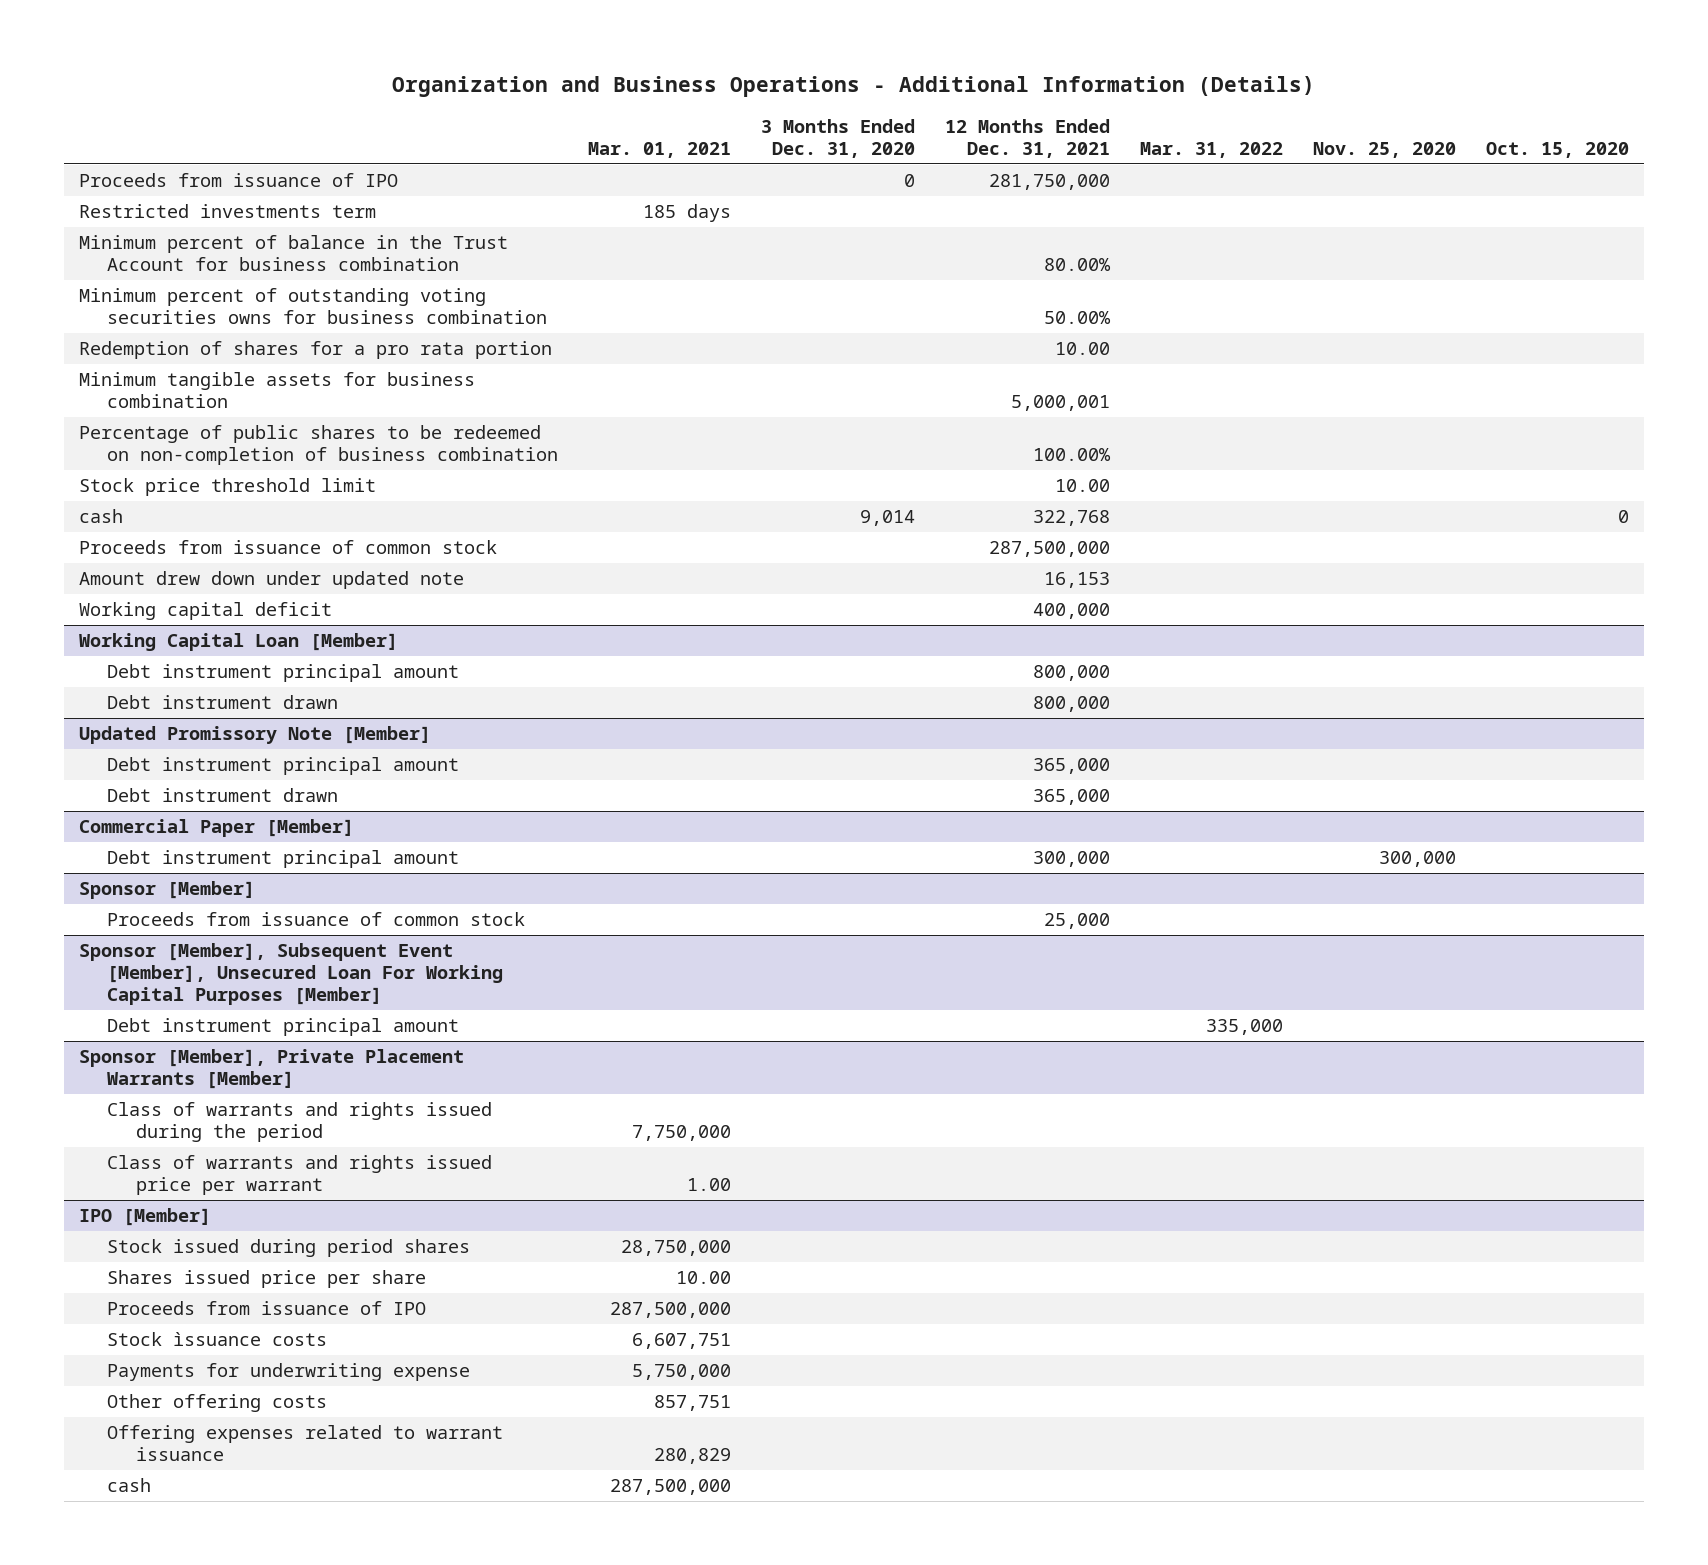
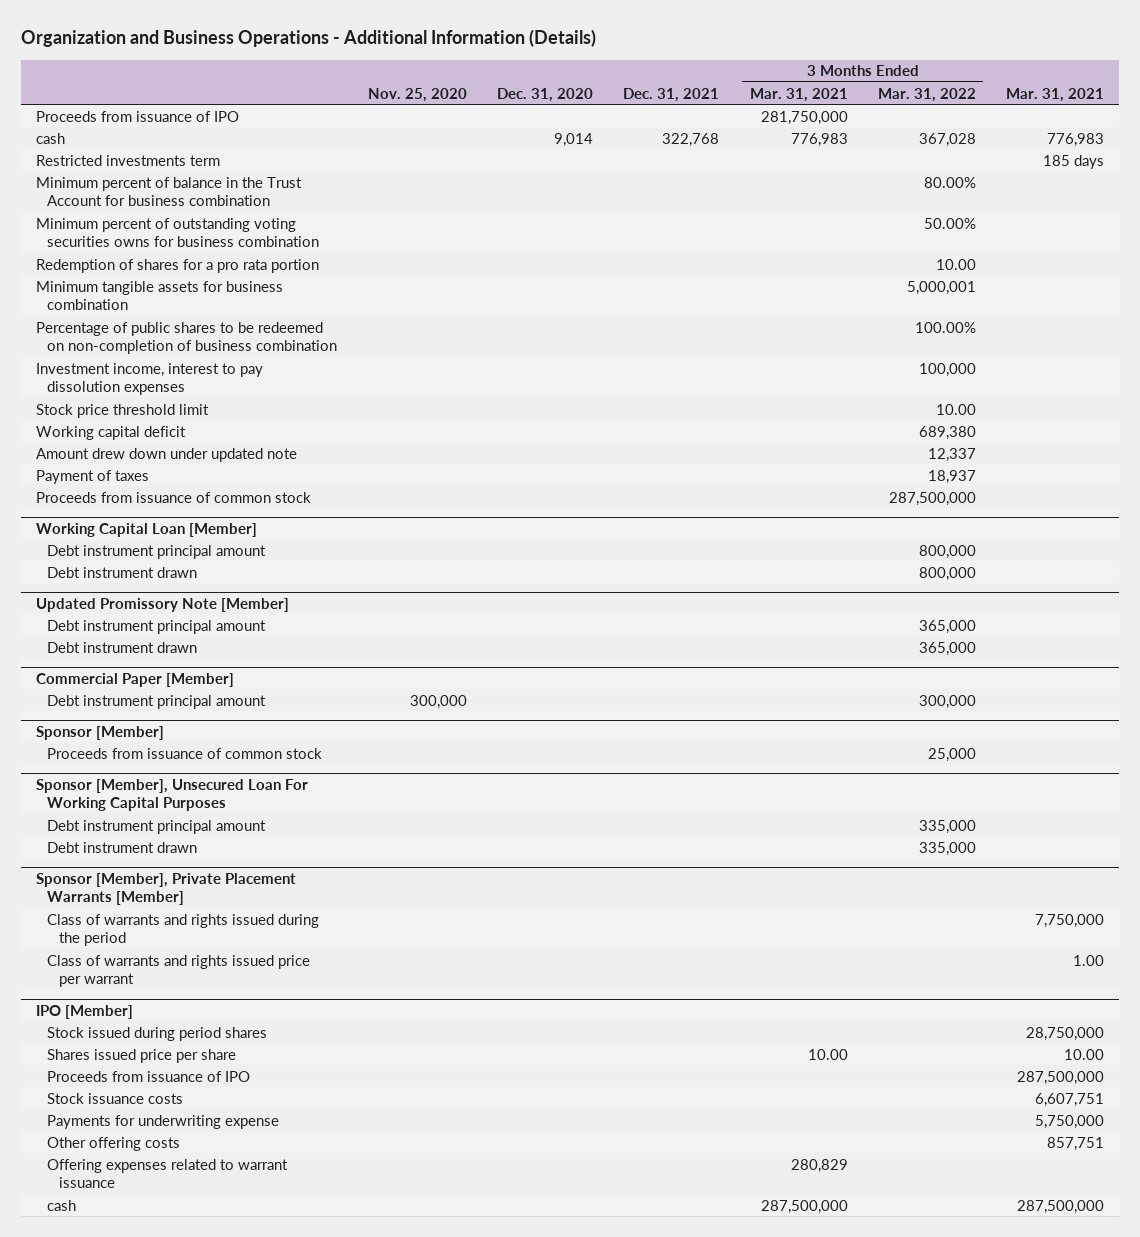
- | Mar. 01, 2021 | 3 Months Ended Dec. 31, 2020 | 12 Months Ended Dec. 31, 2021 | Mar. 31, 2022 | Nov. 25, 2020 | Oct. 15, 2020
+ | Nov. 25, 2020 | Dec. 31, 2020 | Dec. 31, 2021 | 3 Months Ended Mar. 31, 2021 | 3 Months Ended Mar. 31, 2022 | Mar. 31, 2021
moved up: cash | | 9,014 | 322,768 | 776,983 | 367,028 | 776,983
+ Investment income, interest to pay dissolution expenses | | | | | 100,000 |
moved down: Amount drew down under updated note | | | | | 12,337 |
+ Payment of taxes | | | | | 18,937 |
moved down: Proceeds from issuance of common stock | | | | | 287,500,000 |
- Sponsor [Member], Subsequent Event [Member], Unsecured Loan For Working Capital Purposes [Member]
+ Sponsor [Member], Unsecured Loan For Working Capital Purposes
+ Debt instrument drawn | | | | | 335,000 |
@ IPO [Member]
- Stock ìssuance costs | 6,607,751 | | | | |
+ Stock issuance costs | | | | | | 6,607,751

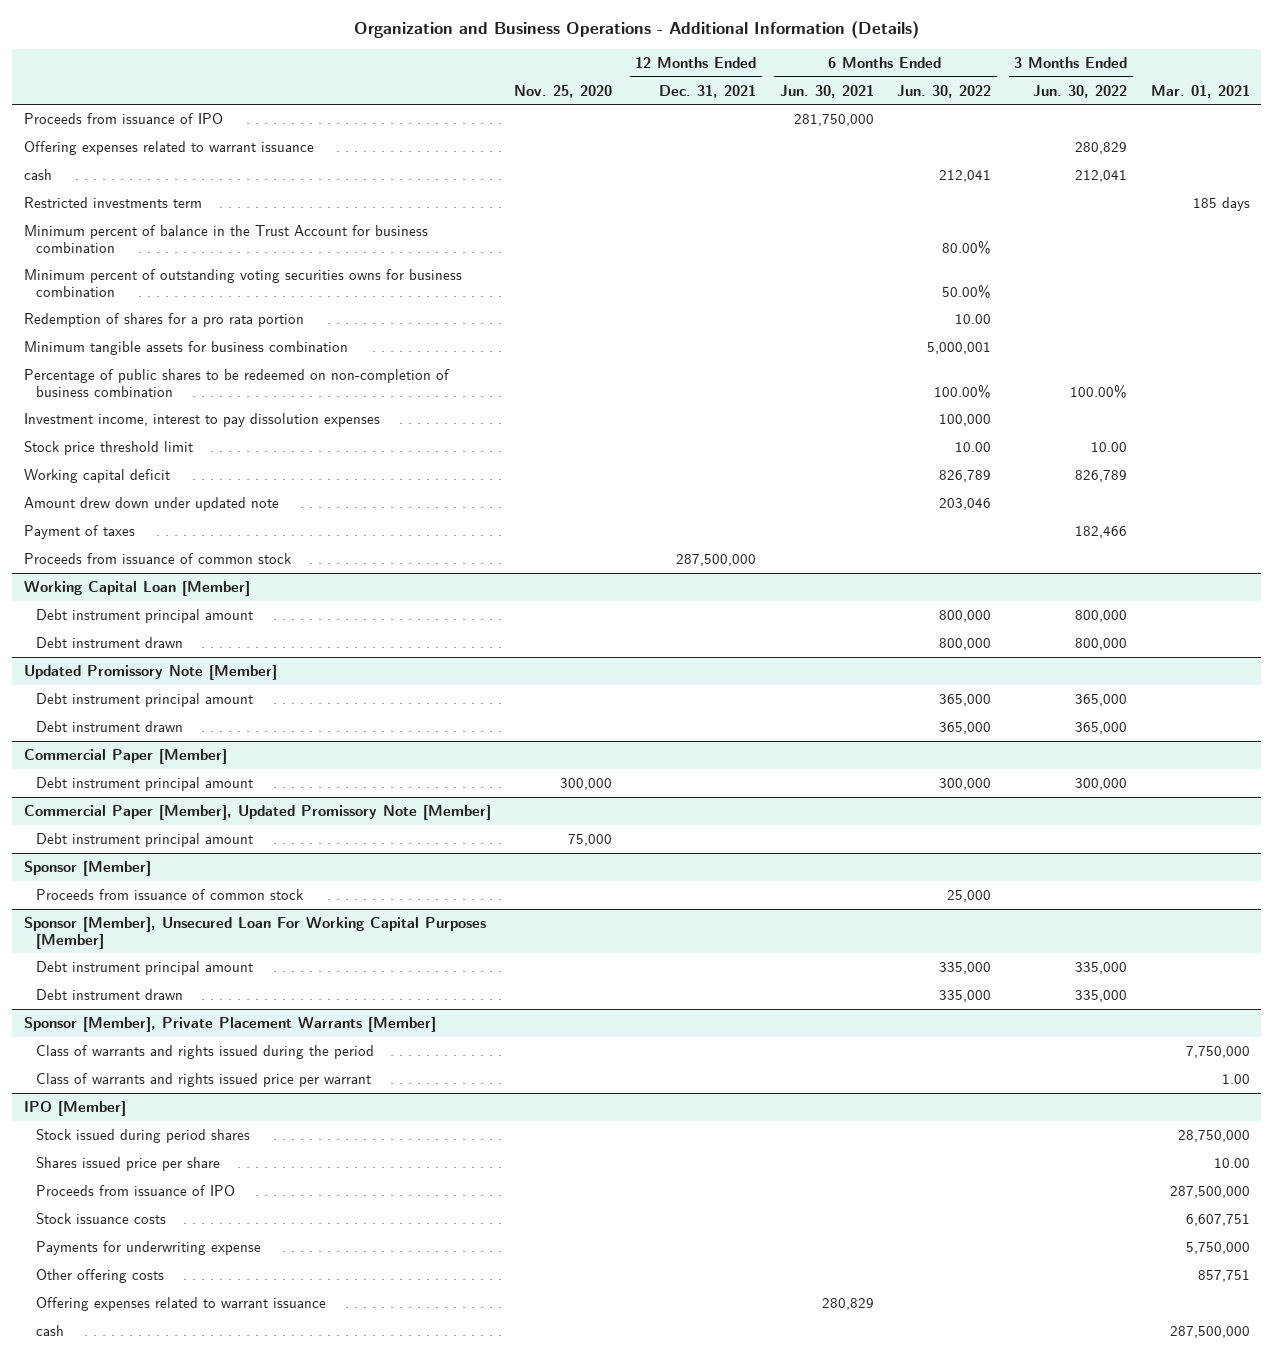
- | Nov. 25, 2020 | Dec. 31, 2020 | Dec. 31, 2021 | 3 Months Ended Mar. 31, 2021 | 3 Months Ended Mar. 31, 2022 | Mar. 31, 2021
+ | Nov. 25, 2020 | 12 Months Ended Dec. 31, 2021 | 6 Months Ended Jun. 30, 2021 | 6 Months Ended Jun. 30, 2022 | 3 Months Ended Jun. 30, 2022 | Mar. 01, 2021
+ Offering expenses related to warrant issuance | | | | | 280,829 |
+ Commercial Paper [Member], Updated Promissory Note [Member]
+ Debt instrument principal amount | 75,000 | | | | |
- Sponsor [Member], Unsecured Loan For Working Capital Purposes
+ Sponsor [Member], Unsecured Loan For Working Capital Purposes [Member]

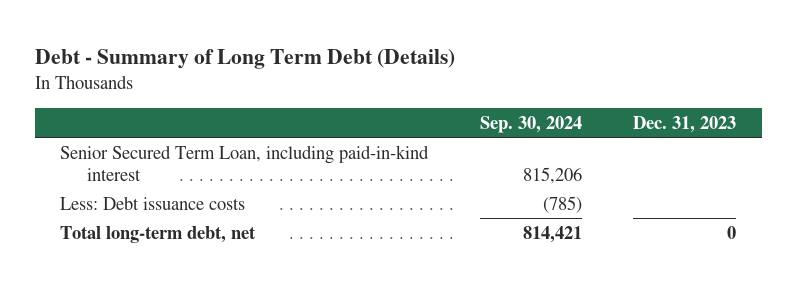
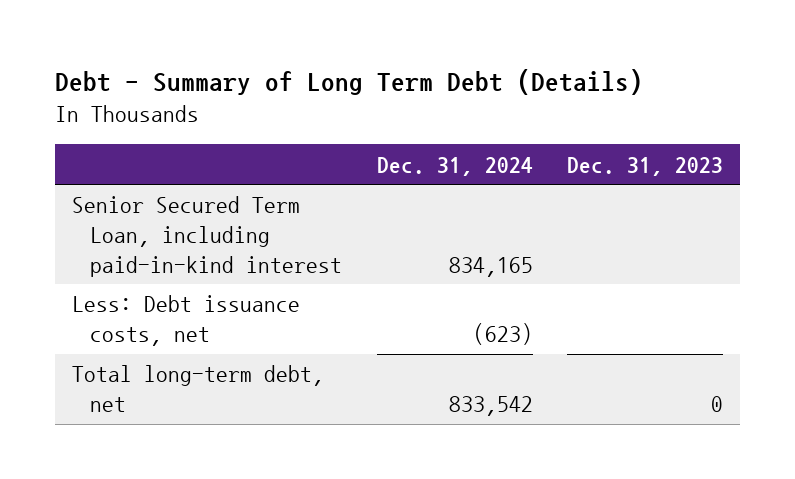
- | Sep. 30, 2024 | Dec. 31, 2023
+ | Dec. 31, 2024 | Dec. 31, 2023
- Less: Debt issuance costs | (785) |
+ Less: Debt issuance costs, net | (623) |

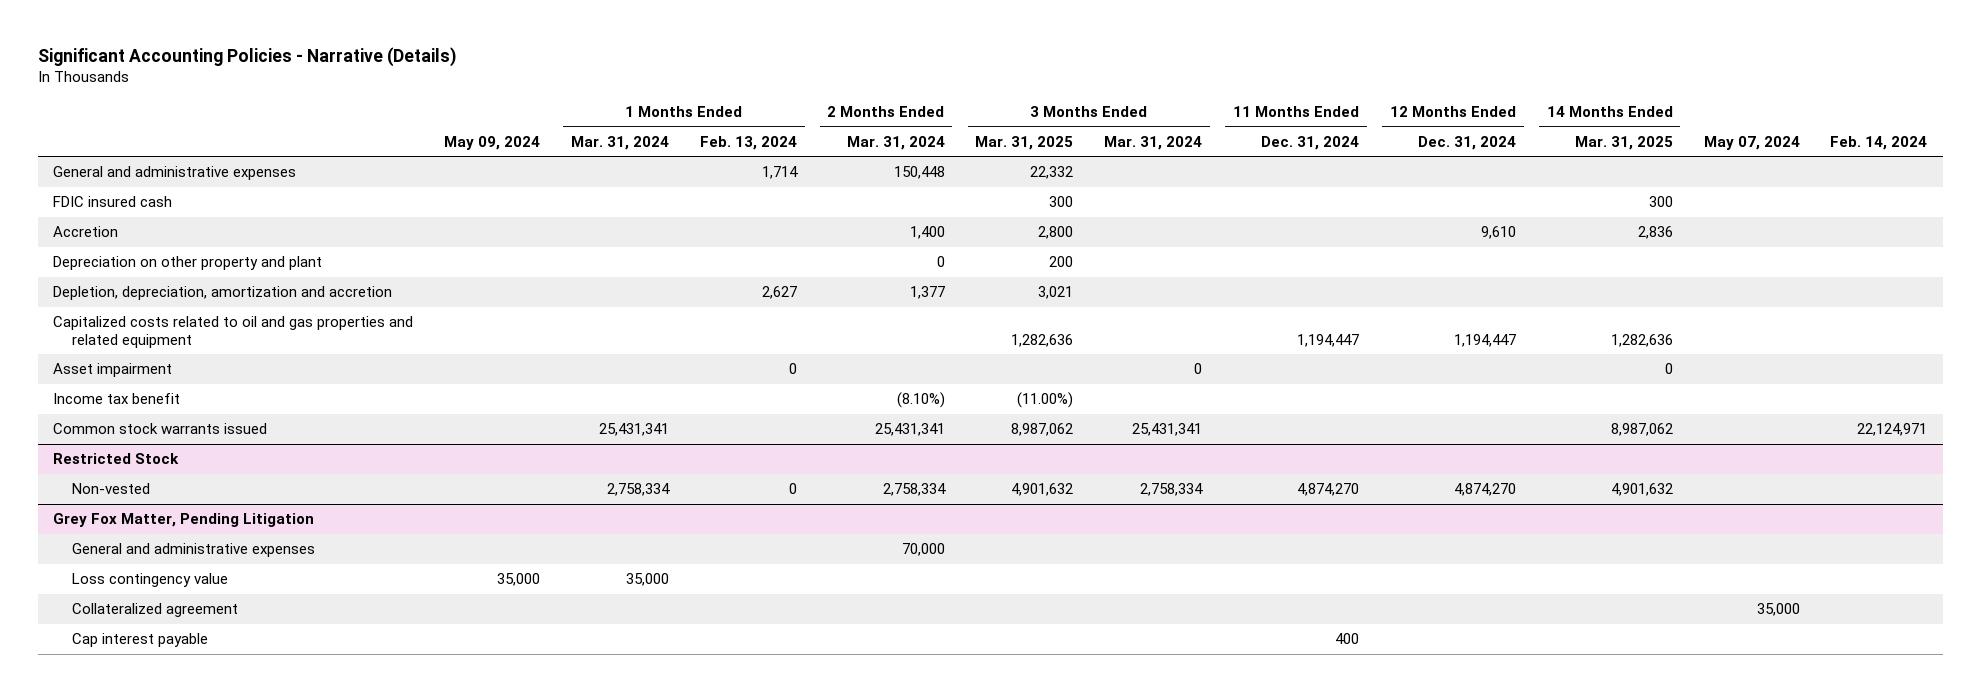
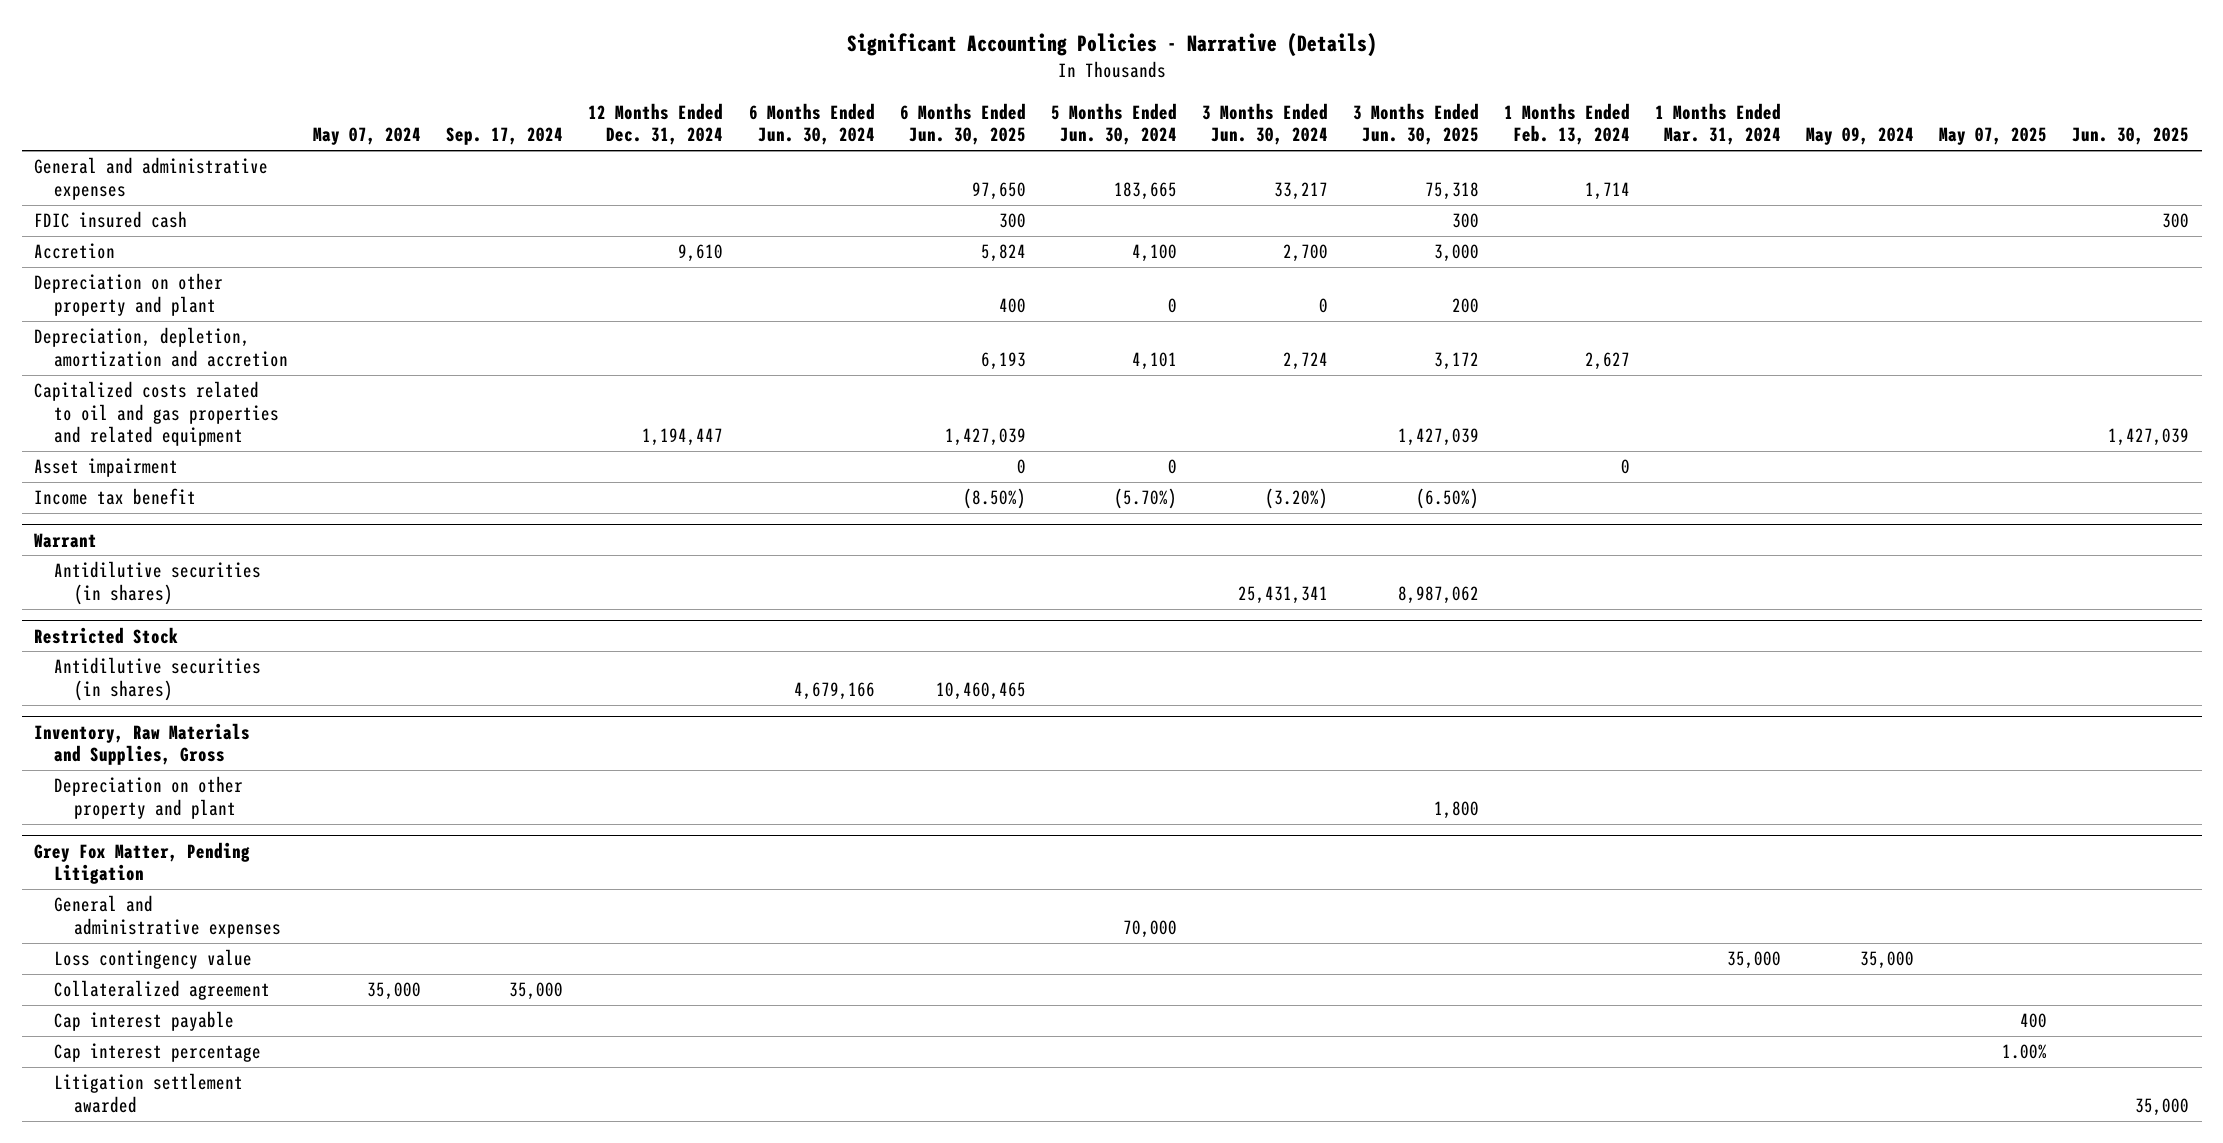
- | May 09, 2024 | 1 Months Ended Mar. 31, 2024 | 1 Months Ended Feb. 13, 2024 | 2 Months Ended Mar. 31, 2024 | 3 Months Ended Mar. 31, 2025 | 3 Months Ended Mar. 31, 2024 | 11 Months Ended Dec. 31, 2024 | 12 Months Ended Dec. 31, 2024 | 14 Months Ended Mar. 31, 2025 | May 07, 2024 | Feb. 14, 2024
+ | May 07, 2024 | Sep. 17, 2024 | 12 Months Ended Dec. 31, 2024 | 6 Months Ended Jun. 30, 2024 | 6 Months Ended Jun. 30, 2025 | 5 Months Ended Jun. 30, 2024 | 3 Months Ended Jun. 30, 2024 | 3 Months Ended Jun. 30, 2025 | 1 Months Ended Feb. 13, 2024 | 1 Months Ended Mar. 31, 2024 | May 09, 2024 | May 07, 2025 | Jun. 30, 2025
- Depletion, depreciation, amortization and accretion | | | 2,627 | 1,377 | 3,021 | | | | | |
+ Depreciation, depletion, amortization and accretion | | | | | 6,193 | 4,101 | 2,724 | 3,172 | 2,627 | | | |
- Common stock warrants issued | | 25,431,341 | | 25,431,341 | 8,987,062 | 25,431,341 | | | 8,987,062 | | 22,124,971
+ Warrant
+ Antidilutive securities (in shares) | | | | | | | 25,431,341 | 8,987,062 | | | | |
@ Restricted Stock
- Non-vested | | 2,758,334 | 0 | 2,758,334 | 4,901,632 | 2,758,334 | 4,874,270 | 4,874,270 | 4,901,632 | |
+ Antidilutive securities (in shares) | | | | 4,679,166 | 10,460,465 | | | | | | | |
+ Inventory, Raw Materials and Supplies, Gross
+ Depreciation on other property and plant | | | | | | | | 1,800 | | | | |
@ Grey Fox Matter, Pending Litigation
+ Cap interest percentage | | | | | | | | | | | | 1.00% |
+ Litigation settlement awarded | | | | | | | | | | | | | 35,000

